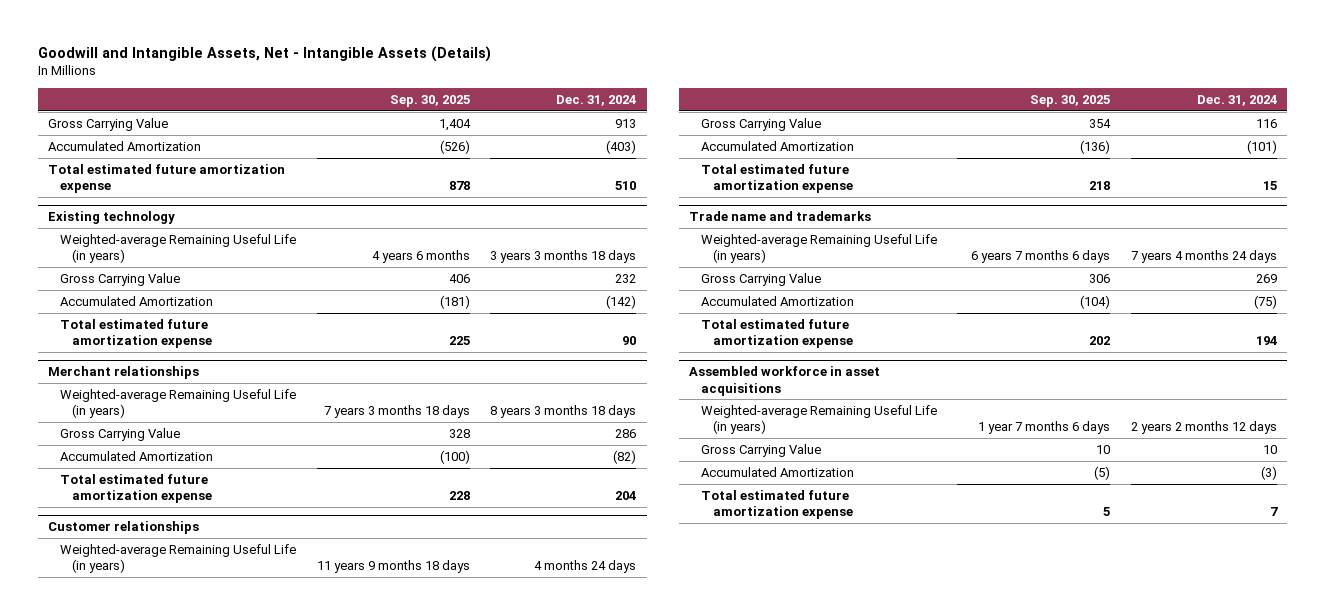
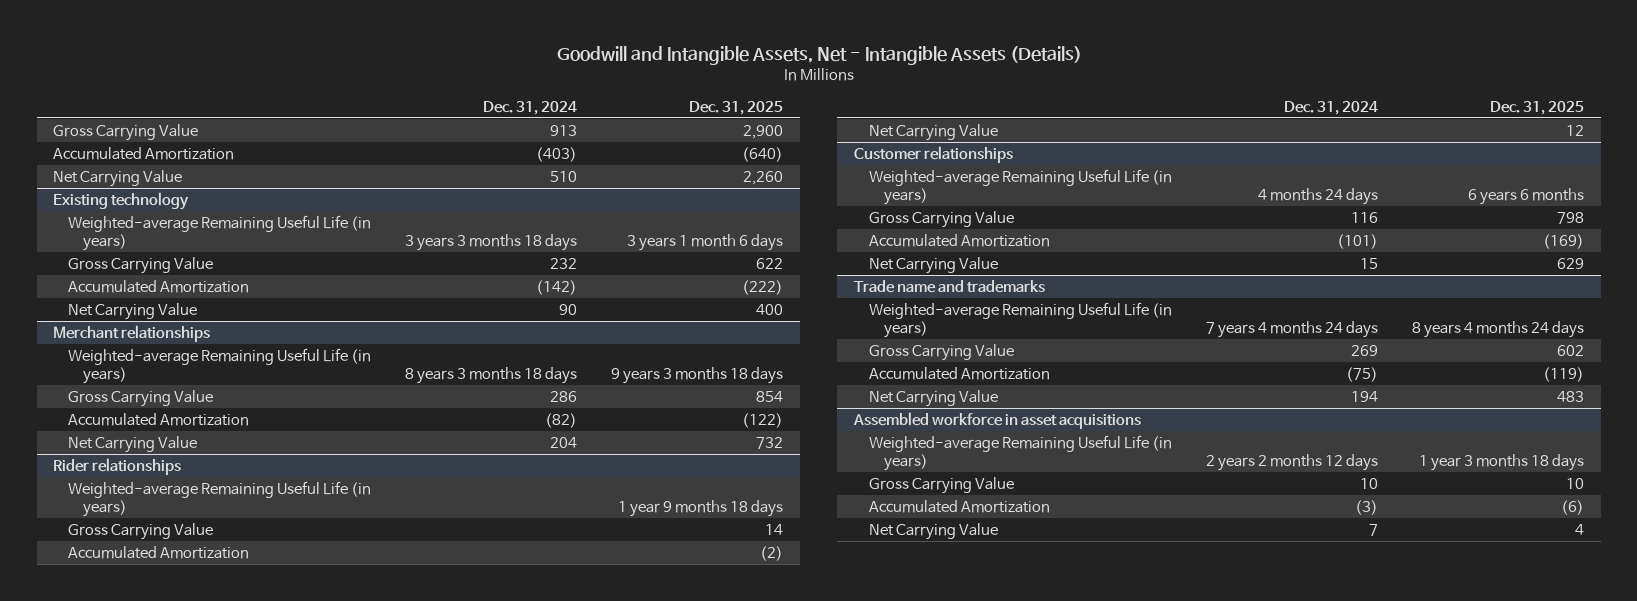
- | Sep. 30, 2025 | Dec. 31, 2024
+ | Dec. 31, 2024 | Dec. 31, 2025
- Total estimated future amortization expense | 878 | 510
+ Net Carrying Value | 510 | 2,260
@ Existing technology
- Total estimated future amortization expense | 225 | 90
+ Net Carrying Value | 90 | 400
@ Merchant relationships
- Total estimated future amortization expense | 228 | 204
+ Net Carrying Value | 204 | 732
+ Rider relationships
+ Weighted-average Remaining Useful Life (in years) | | 1 year 9 months 18 days
+ Gross Carrying Value | | 14
+ Accumulated Amortization | | (2)
+ Net Carrying Value | | 12
@ Customer relationships
- Total estimated future amortization expense | 218 | 15
+ Net Carrying Value | 15 | 629
@ Trade name and trademarks
- Total estimated future amortization expense | 202 | 194
+ Net Carrying Value | 194 | 483
@ Assembled workforce in asset acquisitions
- Total estimated future amortization expense | 5 | 7
+ Net Carrying Value | 7 | 4

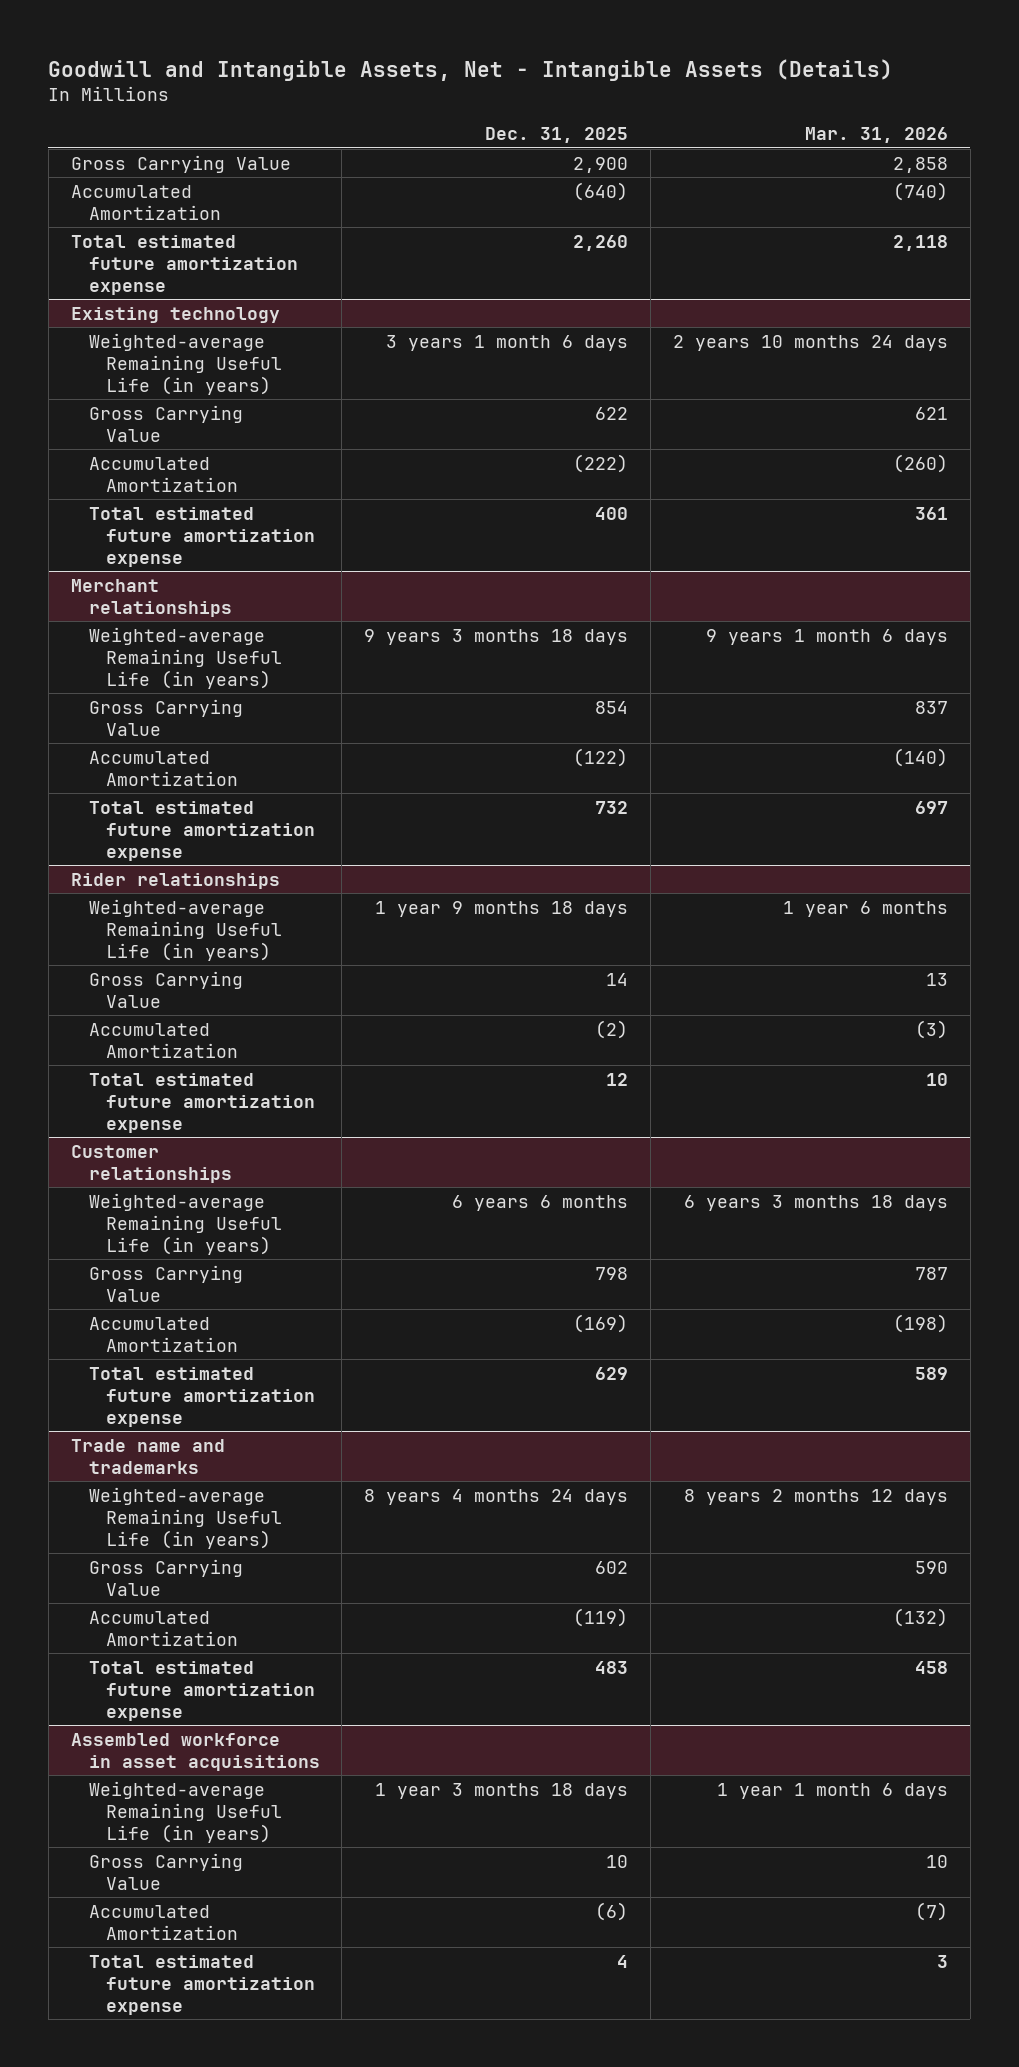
- | Dec. 31, 2024 | Dec. 31, 2025
+ | Dec. 31, 2025 | Mar. 31, 2026
- Net Carrying Value | 510 | 2,260
+ Total estimated future amortization expense | 2,260 | 2,118
@ Existing technology
- Net Carrying Value | 90 | 400
+ Total estimated future amortization expense | 400 | 361
@ Merchant relationships
- Net Carrying Value | 204 | 732
+ Total estimated future amortization expense | 732 | 697
@ Rider relationships
- Net Carrying Value | | 12
+ Total estimated future amortization expense | 12 | 10
@ Customer relationships
- Net Carrying Value | 15 | 629
+ Total estimated future amortization expense | 629 | 589
@ Trade name and trademarks
- Net Carrying Value | 194 | 483
+ Total estimated future amortization expense | 483 | 458
@ Assembled workforce in asset acquisitions
- Net Carrying Value | 7 | 4
+ Total estimated future amortization expense | 4 | 3

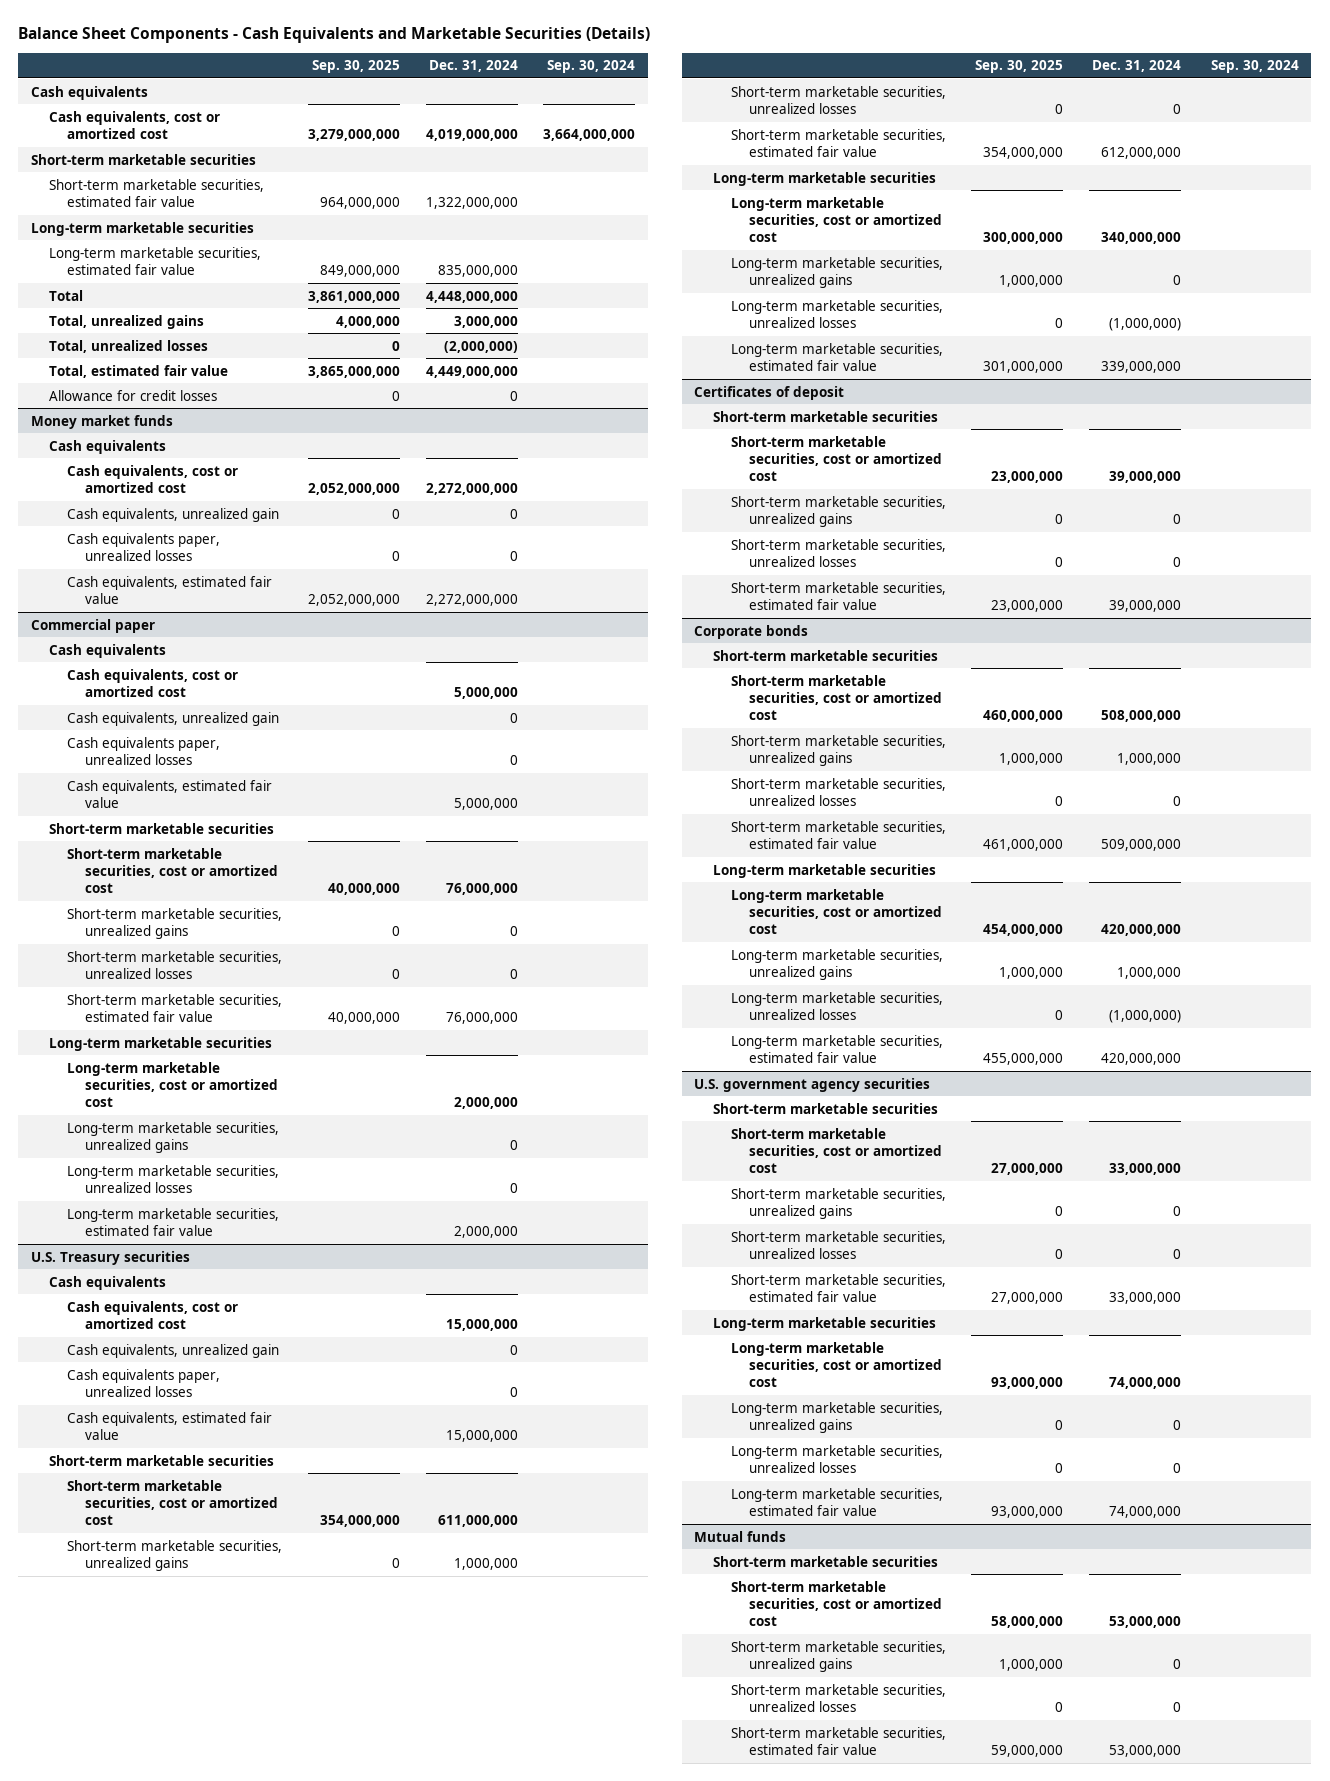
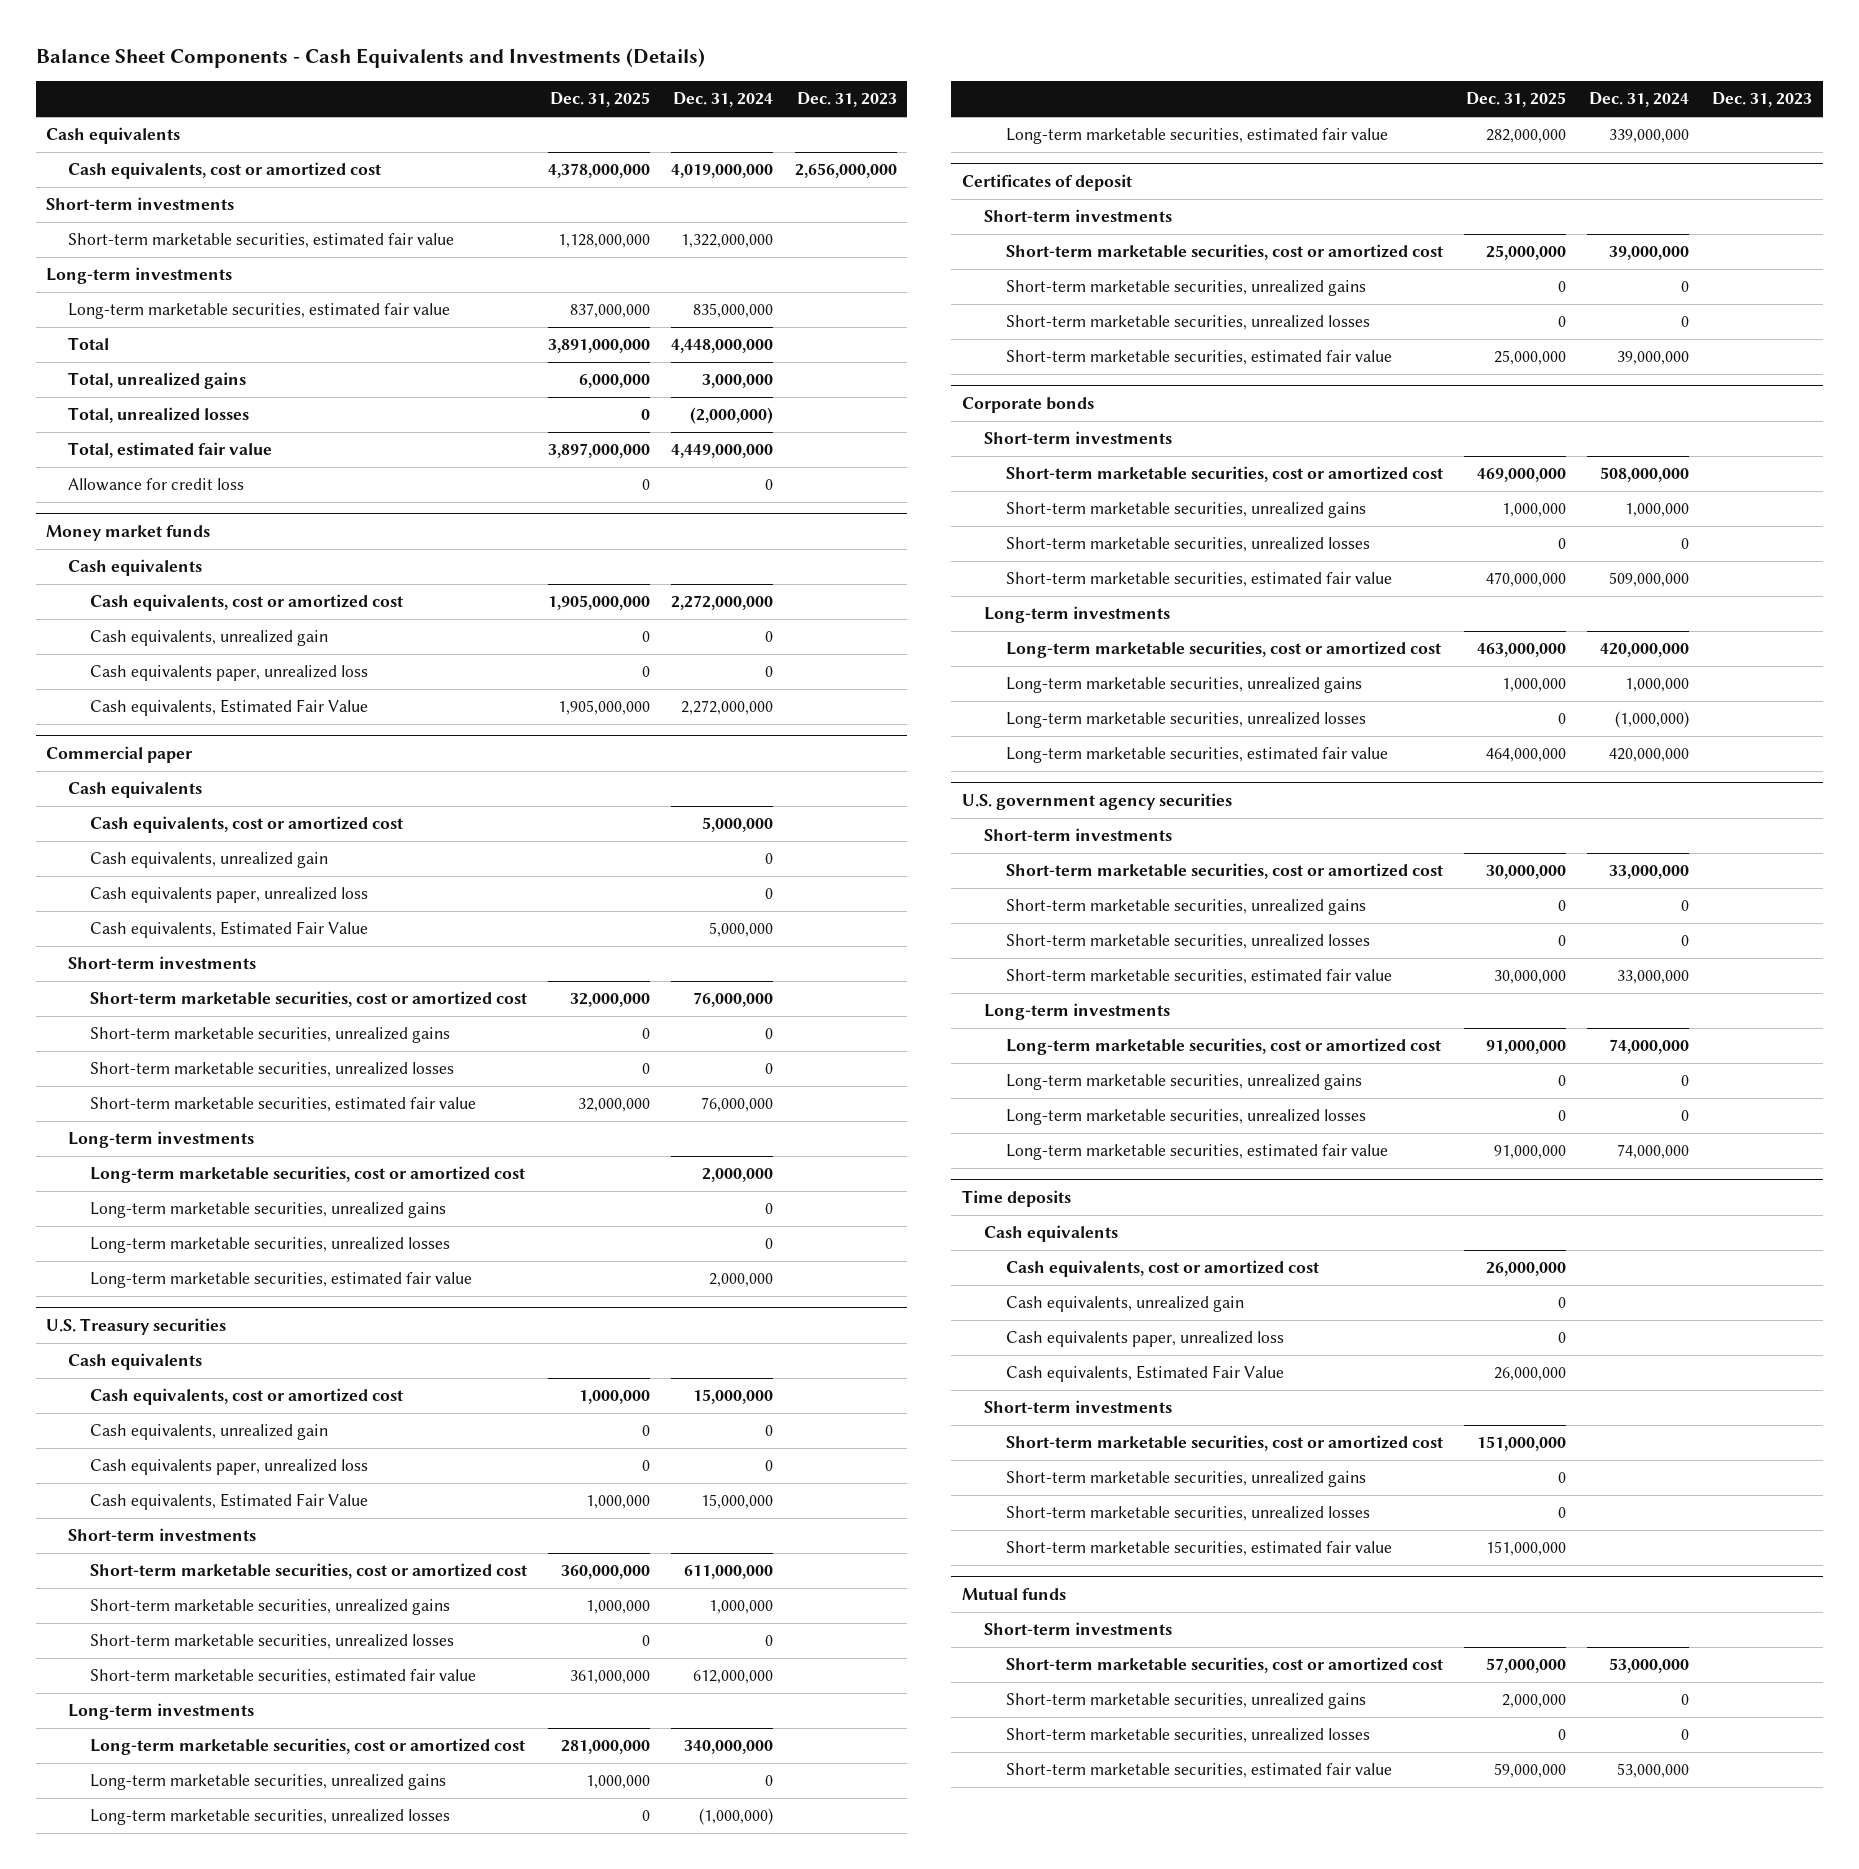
- Balance Sheet Components - Cash Equivalents and Marketable Securities (Details)
+ Balance Sheet Components - Cash Equivalents and Investments (Details)
- | Sep. 30, 2025 | Dec. 31, 2024 | Sep. 30, 2024
+ | Dec. 31, 2025 | Dec. 31, 2024 | Dec. 31, 2023
- Short-term marketable securities
+ Short-term investments
- Long-term marketable securities
+ Long-term investments
- Allowance for credit losses | 0 | 0 |
+ Allowance for credit loss | 0 | 0 |
@ Money market funds
- Cash equivalents paper, unrealized losses | 0 | 0 |
- Cash equivalents, estimated fair value | 2,052,000,000 | 2,272,000,000 |
+ Cash equivalents paper, unrealized loss | 0 | 0 |
+ Cash equivalents, Estimated Fair Value | 1,905,000,000 | 2,272,000,000 |
@ Commercial paper
- Cash equivalents paper, unrealized losses | | 0 |
- Cash equivalents, estimated fair value | | 5,000,000 |
- Short-term marketable securities
+ Cash equivalents paper, unrealized loss | | 0 |
+ Cash equivalents, Estimated Fair Value | | 5,000,000 |
+ Short-term investments
- Long-term marketable securities
+ Long-term investments
@ U.S. Treasury securities
- Cash equivalents paper, unrealized losses | | 0 |
- Cash equivalents, estimated fair value | | 15,000,000 |
- Short-term marketable securities
+ Cash equivalents paper, unrealized loss | 0 | 0 |
+ Cash equivalents, Estimated Fair Value | 1,000,000 | 15,000,000 |
+ Short-term investments
- Long-term marketable securities
+ Long-term investments
@ Certificates of deposit
- Short-term marketable securities
+ Short-term investments
@ Corporate bonds
- Short-term marketable securities
+ Short-term investments
- Long-term marketable securities
+ Long-term investments
@ U.S. government agency securities
- Short-term marketable securities
+ Short-term investments
- Long-term marketable securities
+ Long-term investments
+ Time deposits
+ Cash equivalents
+ Cash equivalents, cost or amortized cost | 26,000,000 | |
+ Cash equivalents, unrealized gain | 0 | |
+ Cash equivalents paper, unrealized loss | 0 | |
+ Cash equivalents, Estimated Fair Value | 26,000,000 | |
+ Short-term investments
+ Short-term marketable securities, cost or amortized cost | 151,000,000 | |
+ Short-term marketable securities, unrealized gains | 0 | |
+ Short-term marketable securities, unrealized losses | 0 | |
+ Short-term marketable securities, estimated fair value | 151,000,000 | |
@ Mutual funds
- Short-term marketable securities
+ Short-term investments

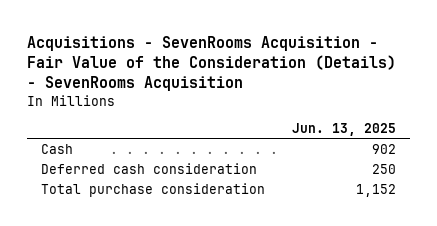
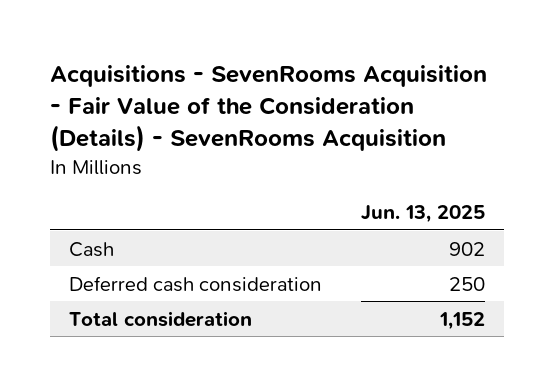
- Total purchase consideration | 1,152
+ Total consideration | 1,152

